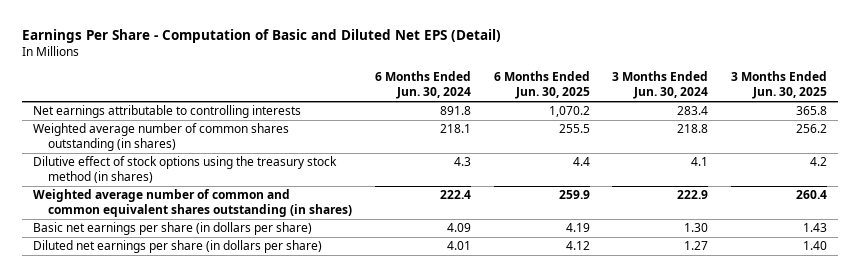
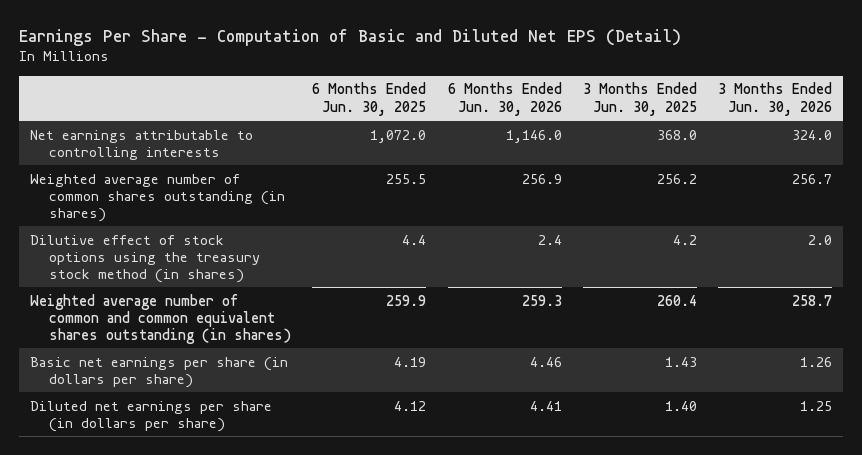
- | 6 Months Ended Jun. 30, 2024 | 6 Months Ended Jun. 30, 2025 | 3 Months Ended Jun. 30, 2024 | 3 Months Ended Jun. 30, 2025
+ | 6 Months Ended Jun. 30, 2025 | 6 Months Ended Jun. 30, 2026 | 3 Months Ended Jun. 30, 2025 | 3 Months Ended Jun. 30, 2026
- Net earnings attributable to controlling interests | 891.8 | 1,070.2 | 283.4 | 365.8
+ Net earnings attributable to controlling interests | 1,072.0 | 1,146.0 | 368.0 | 324.0

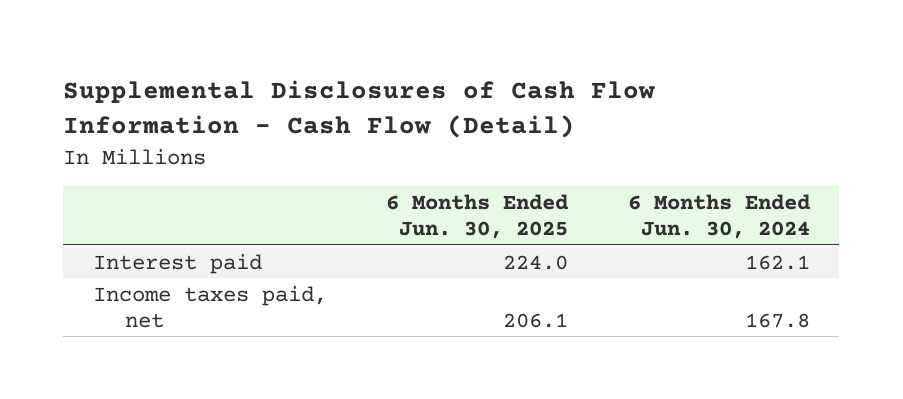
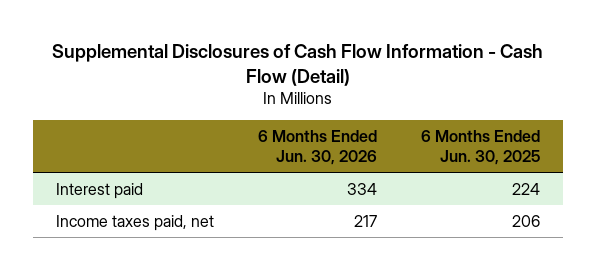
- | 6 Months Ended Jun. 30, 2025 | 6 Months Ended Jun. 30, 2024
+ | 6 Months Ended Jun. 30, 2026 | 6 Months Ended Jun. 30, 2025
- Interest paid | 224.0 | 162.1
- Income taxes paid, net | 206.1 | 167.8
+ Interest paid | 334 | 224
+ Income taxes paid, net | 217 | 206

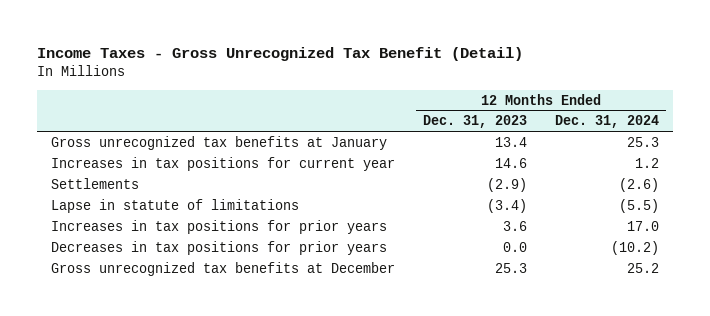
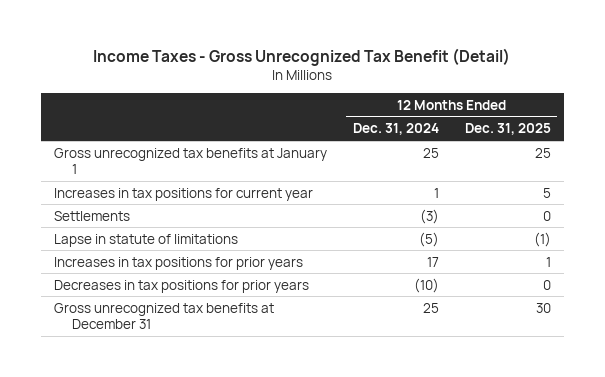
- | 12 Months Ended Dec. 31, 2023 | 12 Months Ended Dec. 31, 2024
+ | 12 Months Ended Dec. 31, 2024 | 12 Months Ended Dec. 31, 2025
- Gross unrecognized tax benefits at January | 13.4 | 25.3
- Increases in tax positions for current year | 14.6 | 1.2
- Settlements | (2.9) | (2.6)
- Lapse in statute of limitations | (3.4) | (5.5)
- Increases in tax positions for prior years | 3.6 | 17.0
- Decreases in tax positions for prior years | 0.0 | (10.2)
- Gross unrecognized tax benefits at December | 25.3 | 25.2
+ Gross unrecognized tax benefits at January 1 | 25 | 25
+ Increases in tax positions for current year | 1 | 5
+ Settlements | (3) | 0
+ Lapse in statute of limitations | (5) | (1)
+ Increases in tax positions for prior years | 17 | 1
+ Decreases in tax positions for prior years | (10) | 0
+ Gross unrecognized tax benefits at December 31 | 25 | 30

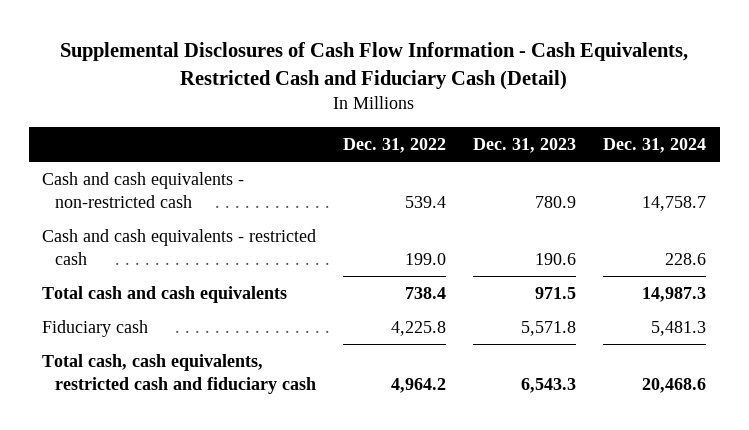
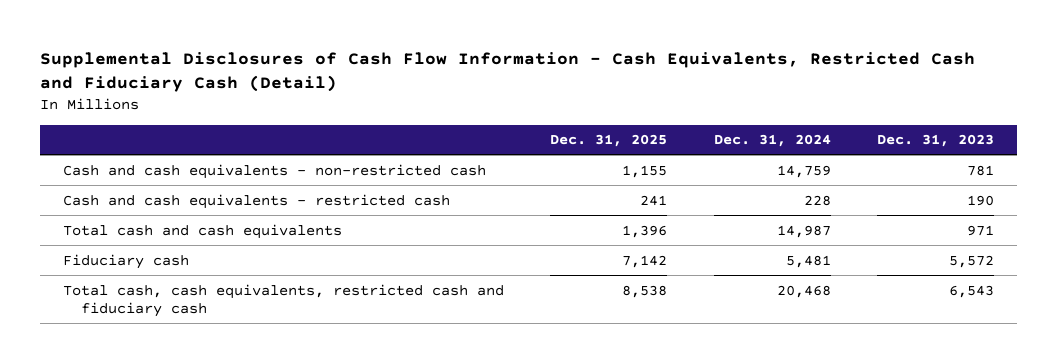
- | Dec. 31, 2022 | Dec. 31, 2023 | Dec. 31, 2024
+ | Dec. 31, 2025 | Dec. 31, 2024 | Dec. 31, 2023
- Cash and cash equivalents - non-restricted cash | 539.4 | 780.9 | 14,758.7
- Cash and cash equivalents - restricted cash | 199.0 | 190.6 | 228.6
- Total cash and cash equivalents | 738.4 | 971.5 | 14,987.3
- Fiduciary cash | 4,225.8 | 5,571.8 | 5,481.3
- Total cash, cash equivalents, restricted cash and fiduciary cash | 4,964.2 | 6,543.3 | 20,468.6
+ Cash and cash equivalents - non-restricted cash | 1,155 | 14,759 | 781
+ Cash and cash equivalents - restricted cash | 241 | 228 | 190
+ Total cash and cash equivalents | 1,396 | 14,987 | 971
+ Fiduciary cash | 7,142 | 5,481 | 5,572
+ Total cash, cash equivalents, restricted cash and fiduciary cash | 8,538 | 20,468 | 6,543

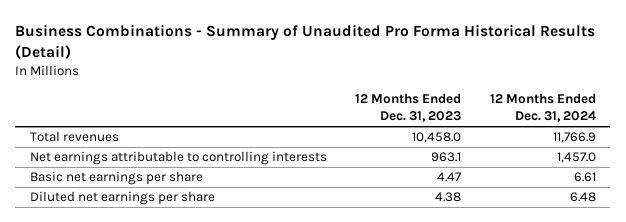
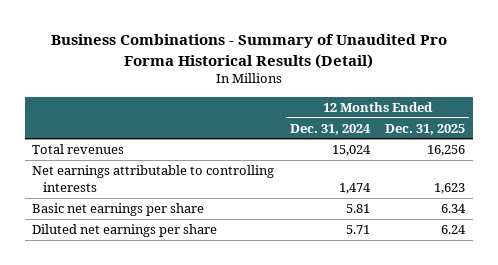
- | 12 Months Ended Dec. 31, 2023 | 12 Months Ended Dec. 31, 2024
+ | 12 Months Ended Dec. 31, 2024 | 12 Months Ended Dec. 31, 2025
- Total revenues | 10,458.0 | 11,766.9
- Net earnings attributable to controlling interests | 963.1 | 1,457.0
- Basic net earnings per share | 4.47 | 6.61
- Diluted net earnings per share | 4.38 | 6.48
+ Total revenues | 15,024 | 16,256
+ Net earnings attributable to controlling interests | 1,474 | 1,623
+ Basic net earnings per share | 5.81 | 6.34
+ Diluted net earnings per share | 5.71 | 6.24

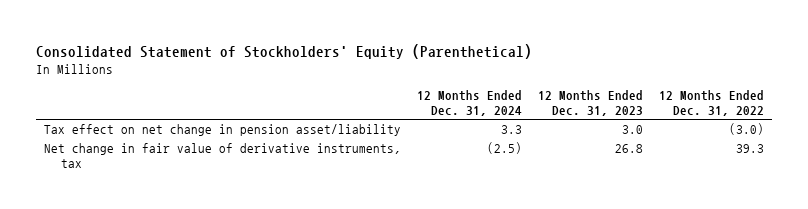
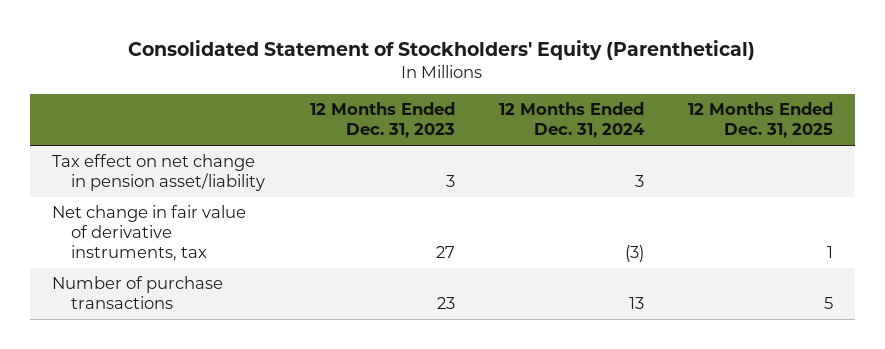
- | 12 Months Ended Dec. 31, 2024 | 12 Months Ended Dec. 31, 2023 | 12 Months Ended Dec. 31, 2022
+ | 12 Months Ended Dec. 31, 2023 | 12 Months Ended Dec. 31, 2024 | 12 Months Ended Dec. 31, 2025
- Tax effect on net change in pension asset/liability | 3.3 | 3.0 | (3.0)
- Net change in fair value of derivative instruments, tax | (2.5) | 26.8 | 39.3
+ Tax effect on net change in pension asset/liability | 3 | 3 |
+ Net change in fair value of derivative instruments, tax | 27 | (3) | 1
+ Number of purchase transactions | 23 | 13 | 5

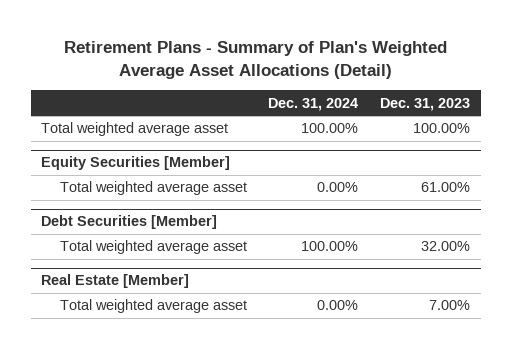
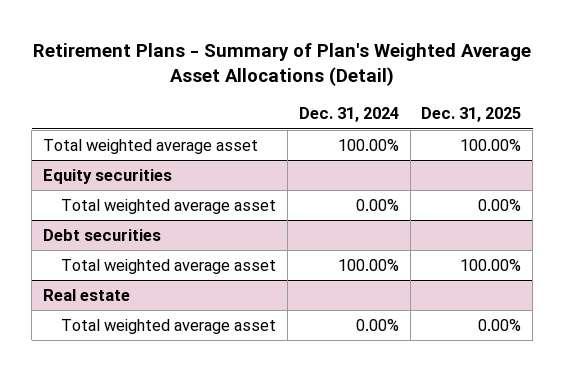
- | Dec. 31, 2024 | Dec. 31, 2023
+ | Dec. 31, 2024 | Dec. 31, 2025
- Equity Securities [Member]
+ Equity securities
- Debt Securities [Member]
+ Debt securities
- Real Estate [Member]
+ Real estate

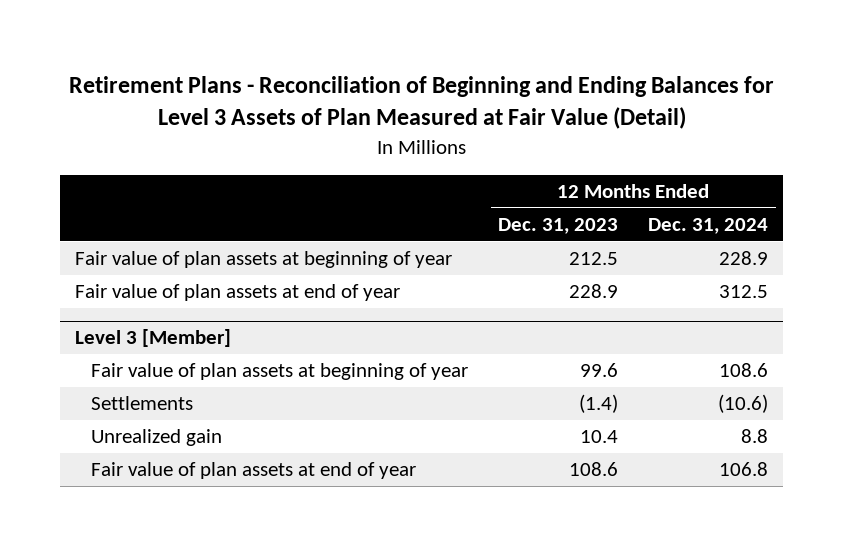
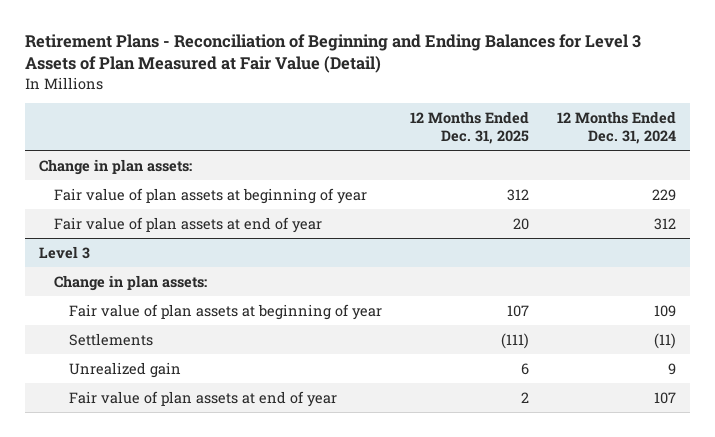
- | 12 Months Ended Dec. 31, 2023 | 12 Months Ended Dec. 31, 2024
+ | 12 Months Ended Dec. 31, 2025 | 12 Months Ended Dec. 31, 2024
- Fair value of plan assets at beginning of year | 212.5 | 228.9
- Fair value of plan assets at end of year | 228.9 | 312.5
- Level 3 [Member]
- Fair value of plan assets at beginning of year | 99.6 | 108.6
- Settlements | (1.4) | (10.6)
- Unrealized gain | 10.4 | 8.8
- Fair value of plan assets at end of year | 108.6 | 106.8
+ Change in plan assets:
+ Fair value of plan assets at beginning of year | 312 | 229
+ Fair value of plan assets at end of year | 20 | 312
+ Level 3
+ Change in plan assets:
+ Fair value of plan assets at beginning of year | 107 | 109
+ Settlements | (111) | (11)
+ Unrealized gain | 6 | 9
+ Fair value of plan assets at end of year | 2 | 107

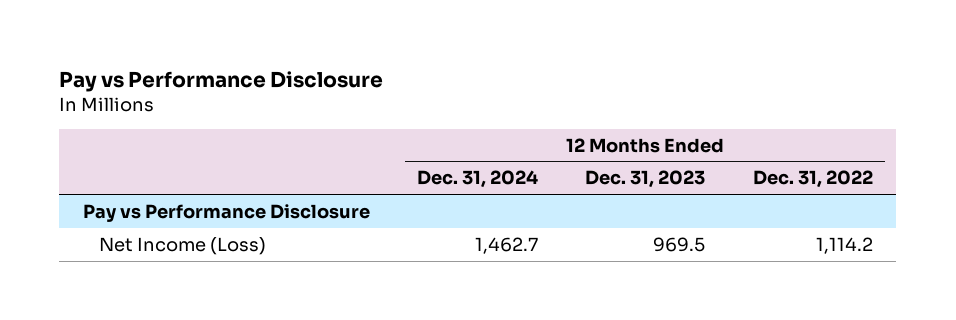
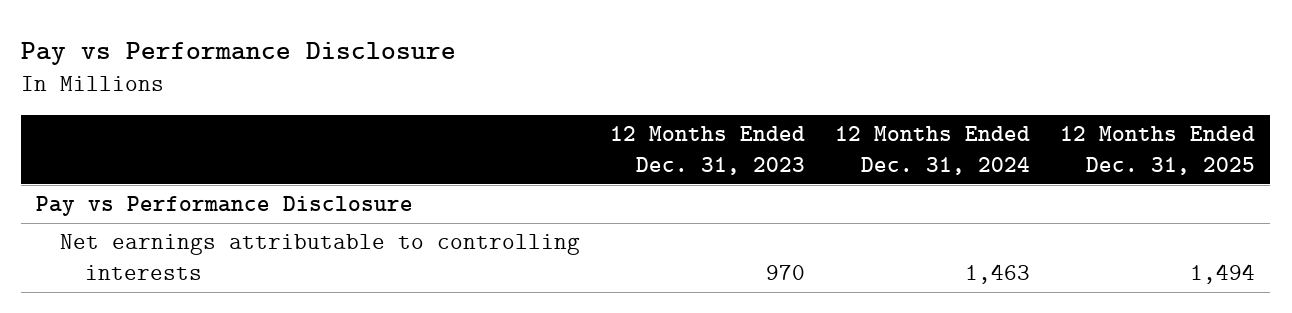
- | 12 Months Ended Dec. 31, 2024 | 12 Months Ended Dec. 31, 2023 | 12 Months Ended Dec. 31, 2022
+ | 12 Months Ended Dec. 31, 2023 | 12 Months Ended Dec. 31, 2024 | 12 Months Ended Dec. 31, 2025
- Net Income (Loss) | 1,462.7 | 969.5 | 1,114.2
+ Net earnings attributable to controlling interests | 970 | 1,463 | 1,494

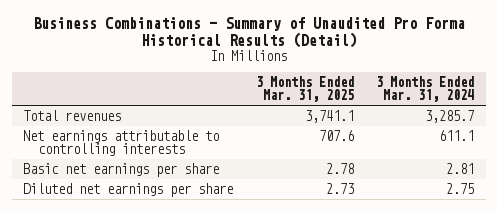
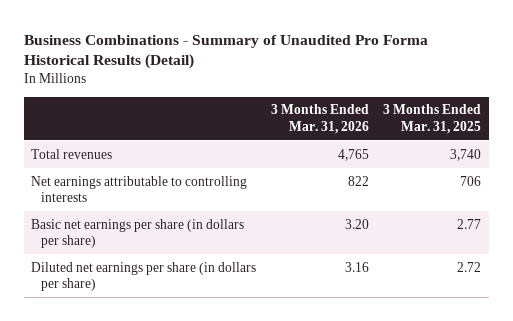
- | 3 Months Ended Mar. 31, 2025 | 3 Months Ended Mar. 31, 2024
+ | 3 Months Ended Mar. 31, 2026 | 3 Months Ended Mar. 31, 2025
- Total revenues | 3,741.1 | 3,285.7
- Net earnings attributable to controlling interests | 707.6 | 611.1
- Basic net earnings per share | 2.78 | 2.81
- Diluted net earnings per share | 2.73 | 2.75
+ Total revenues | 4,765 | 3,740
+ Net earnings attributable to controlling interests | 822 | 706
+ Basic net earnings per share (in dollars per share) | 3.20 | 2.77
+ Diluted net earnings per share (in dollars per share) | 3.16 | 2.72

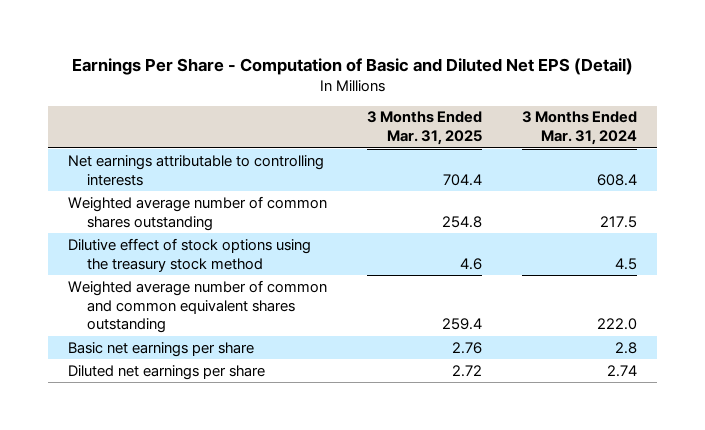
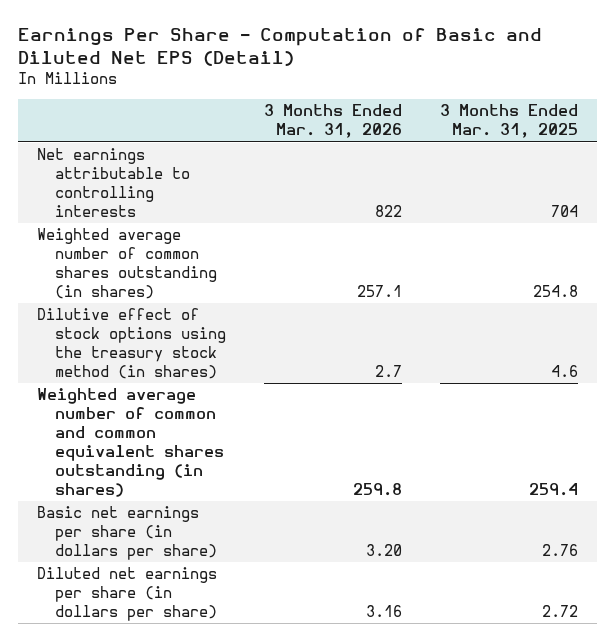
- | 3 Months Ended Mar. 31, 2025 | 3 Months Ended Mar. 31, 2024
+ | 3 Months Ended Mar. 31, 2026 | 3 Months Ended Mar. 31, 2025
- Net earnings attributable to controlling interests | 704.4 | 608.4
- Weighted average number of common shares outstanding | 254.8 | 217.5
- Dilutive effect of stock options using the treasury stock method | 4.6 | 4.5
- Weighted average number of common and common equivalent shares outstanding | 259.4 | 222.0
- Basic net earnings per share | 2.76 | 2.8
- Diluted net earnings per share | 2.72 | 2.74
+ Net earnings attributable to controlling interests | 822 | 704
+ Weighted average number of common shares outstanding (in shares) | 257.1 | 254.8
+ Dilutive effect of stock options using the treasury stock method (in shares) | 2.7 | 4.6
+ Weighted average number of common and common equivalent shares outstanding (in shares) | 259.8 | 259.4
+ Basic net earnings per share (in dollars per share) | 3.20 | 2.76
+ Diluted net earnings per share (in dollars per share) | 3.16 | 2.72

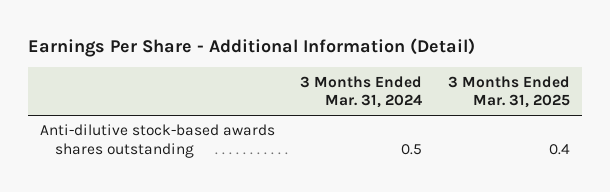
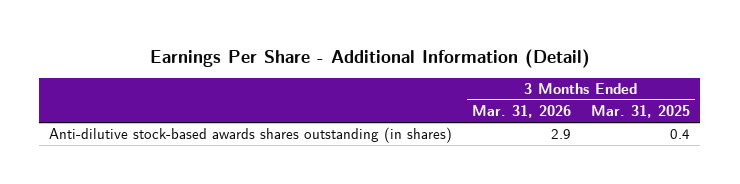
- | 3 Months Ended Mar. 31, 2024 | 3 Months Ended Mar. 31, 2025
+ | 3 Months Ended Mar. 31, 2026 | 3 Months Ended Mar. 31, 2025
- Anti-dilutive stock-based awards shares outstanding | 0.5 | 0.4
+ Anti-dilutive stock-based awards shares outstanding (in shares) | 2.9 | 0.4

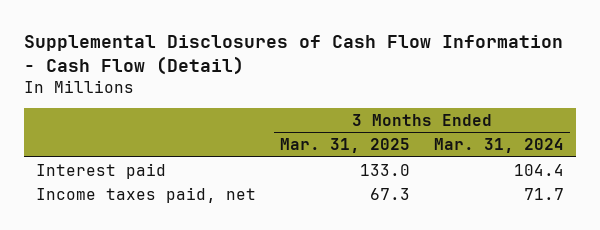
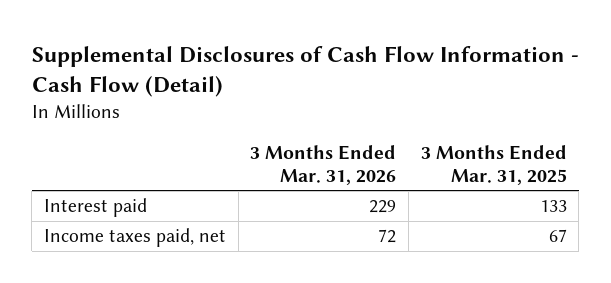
- | 3 Months Ended Mar. 31, 2025 | 3 Months Ended Mar. 31, 2024
+ | 3 Months Ended Mar. 31, 2026 | 3 Months Ended Mar. 31, 2025
- Interest paid | 133.0 | 104.4
- Income taxes paid, net | 67.3 | 71.7
+ Interest paid | 229 | 133
+ Income taxes paid, net | 72 | 67

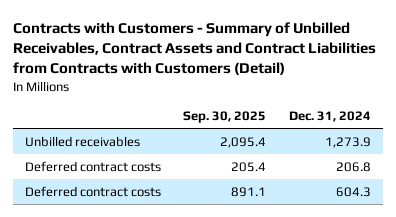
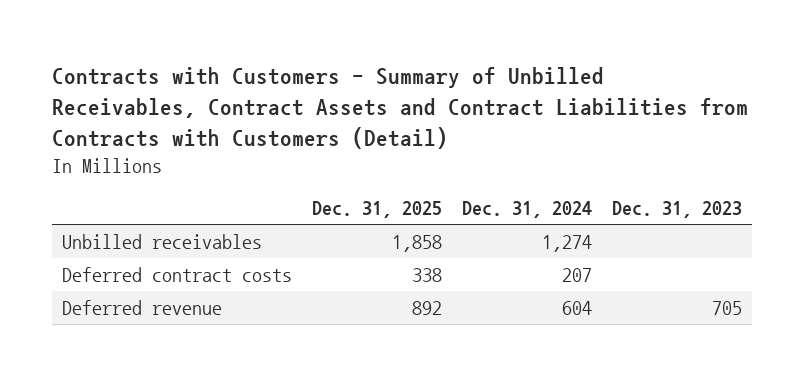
- | Sep. 30, 2025 | Dec. 31, 2024
+ | Dec. 31, 2025 | Dec. 31, 2024 | Dec. 31, 2023
- Unbilled receivables | 2,095.4 | 1,273.9
- Deferred contract costs | 205.4 | 206.8
- Deferred contract costs | 891.1 | 604.3
+ Unbilled receivables | 1,858 | 1,274 |
+ Deferred contract costs | 338 | 207 |
+ Deferred revenue | 892 | 604 | 705

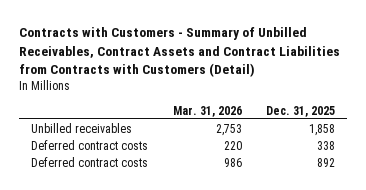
- | Dec. 31, 2025 | Dec. 31, 2024 | Dec. 31, 2023
+ | Mar. 31, 2026 | Dec. 31, 2025
- Deferred revenue | 892 | 604 | 705
+ Deferred contract costs | 986 | 892

